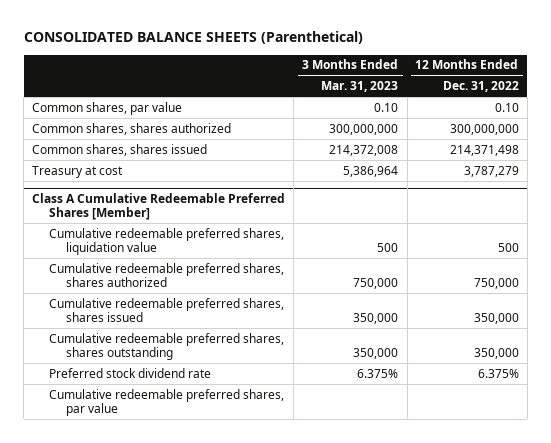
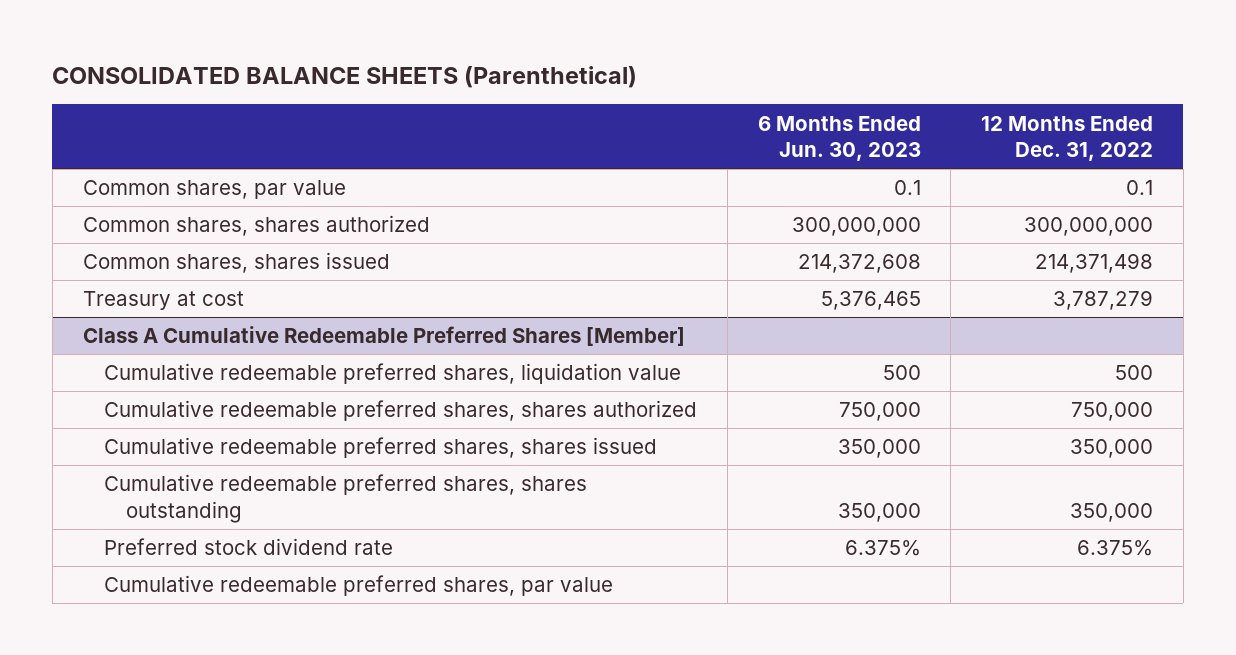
- | 3 Months Ended Mar. 31, 2023 | 12 Months Ended Dec. 31, 2022
+ | 6 Months Ended Jun. 30, 2023 | 12 Months Ended Dec. 31, 2022
- Common shares, par value | 0.10 | 0.10
+ Common shares, par value | 0.1 | 0.1

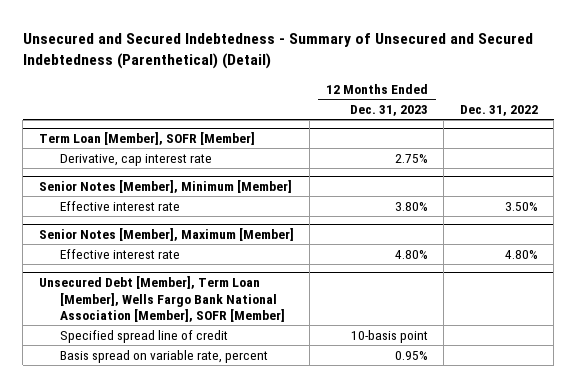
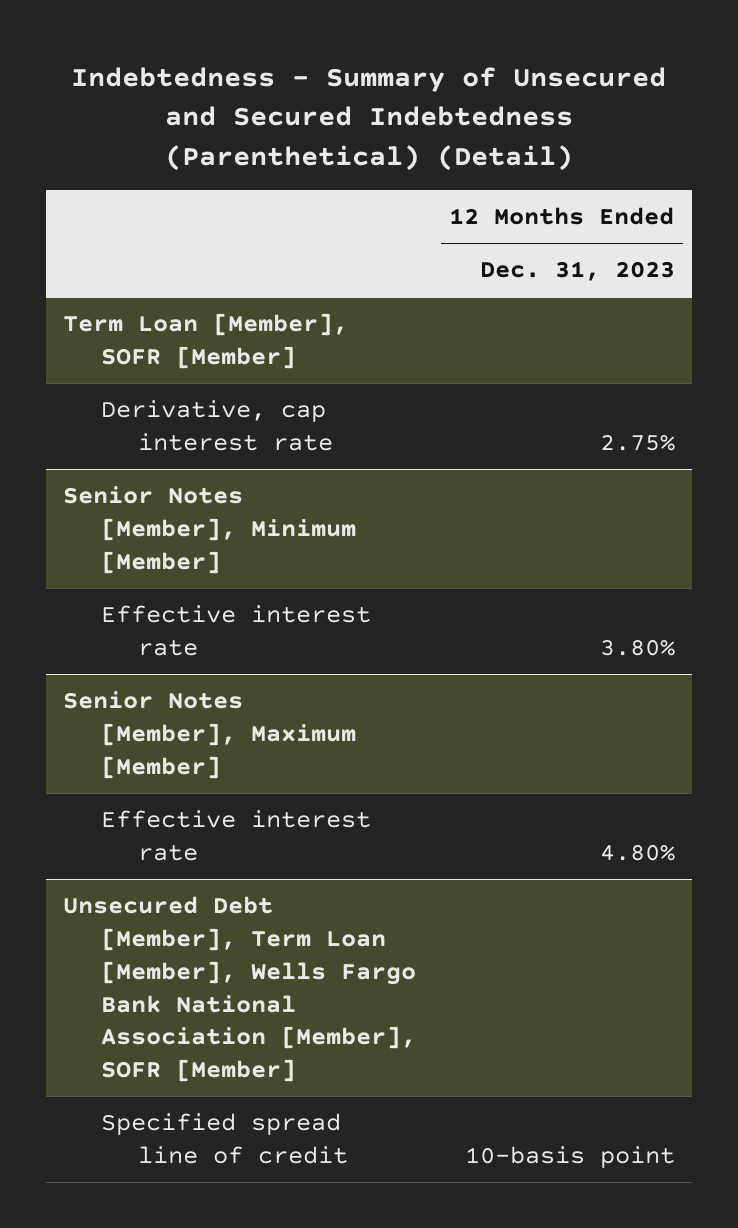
- Unsecured and Secured Indebtedness - Summary of Unsecured and Secured Indebtedness (Parenthetical) (Detail)
+ Indebtedness - Summary of Unsecured and Secured Indebtedness (Parenthetical) (Detail)
- | 12 Months Ended Dec. 31, 2023 | Dec. 31, 2022
+ | 12 Months Ended Dec. 31, 2023
@ Unsecured Debt [Member], Term Loan [Member], Wells Fargo Bank National Association [Member], SOFR [Member]
- Basis spread on variable rate, percent | 0.95% |

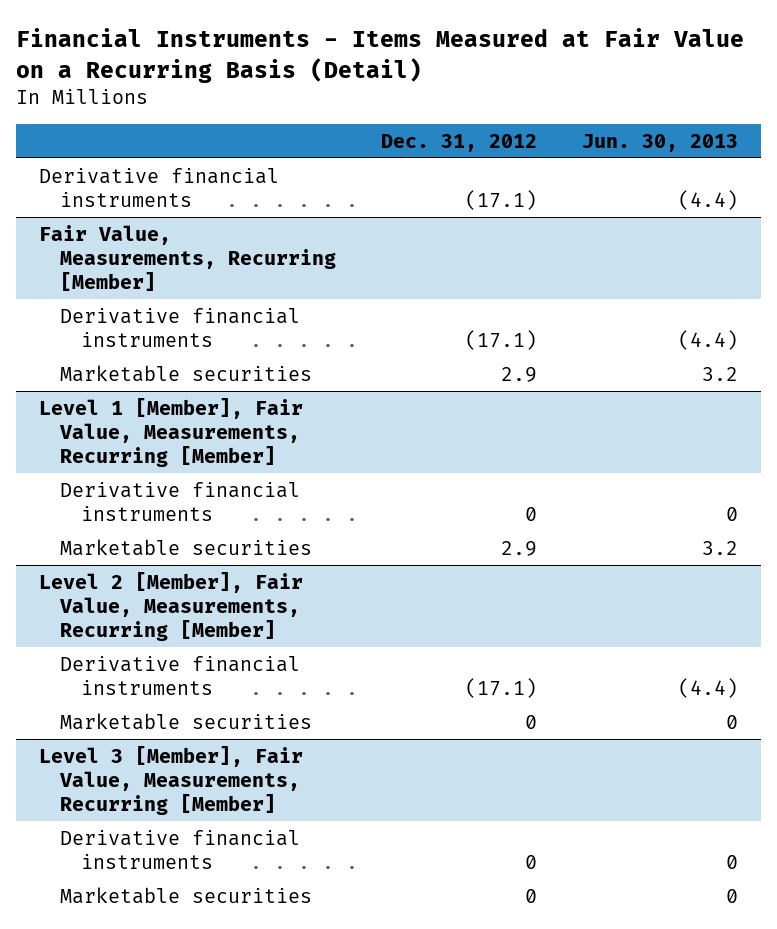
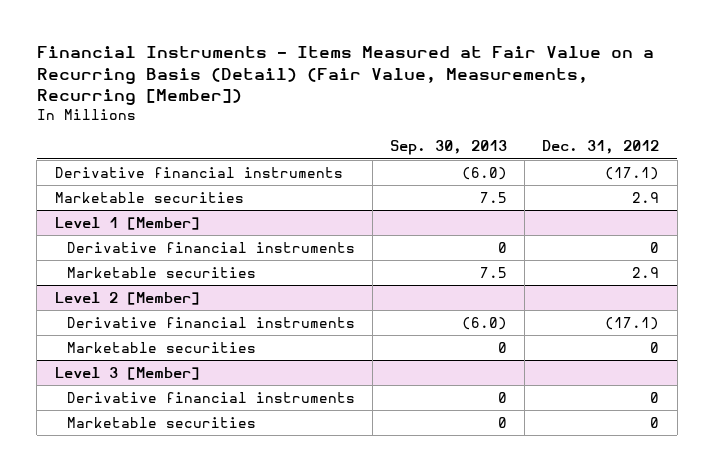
- Financial Instruments - Items Measured at Fair Value on a Recurring Basis (Detail)
+ Financial Instruments - Items Measured at Fair Value on a Recurring Basis (Detail) (Fair Value, Measurements, Recurring [Member])
- | Dec. 31, 2012 | Jun. 30, 2013
+ | Sep. 30, 2013 | Dec. 31, 2012
- Fair Value, Measurements, Recurring [Member]
- Derivative financial instruments | (17.1) | (4.4)
- Level 1 [Member], Fair Value, Measurements, Recurring [Member]
+ Level 1 [Member]
- Level 2 [Member], Fair Value, Measurements, Recurring [Member]
+ Level 2 [Member]
- Level 3 [Member], Fair Value, Measurements, Recurring [Member]
+ Level 3 [Member]

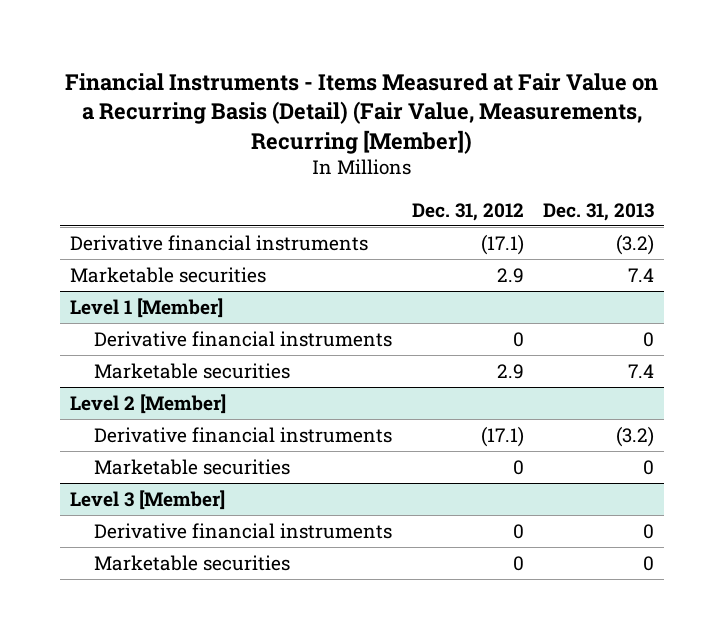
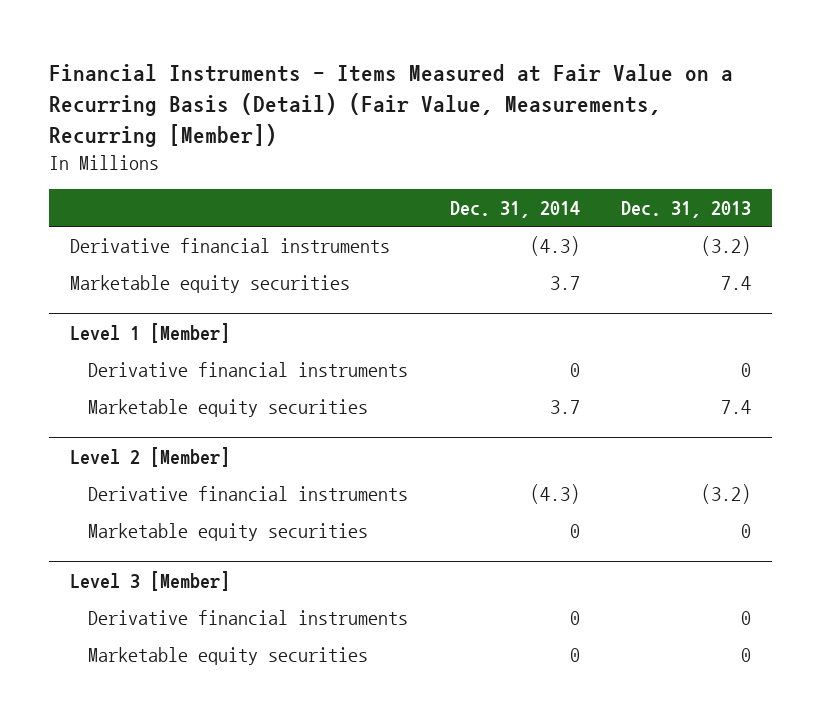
- | Dec. 31, 2012 | Dec. 31, 2013
+ | Dec. 31, 2014 | Dec. 31, 2013
- Marketable securities | 2.9 | 7.4
+ Marketable equity securities | 3.7 | 7.4
@ Level 1 [Member]
- Marketable securities | 2.9 | 7.4
+ Marketable equity securities | 3.7 | 7.4
@ Level 2 [Member]
- Marketable securities | 0 | 0
+ Marketable equity securities | 0 | 0
@ Level 3 [Member]
- Marketable securities | 0 | 0
+ Marketable equity securities | 0 | 0

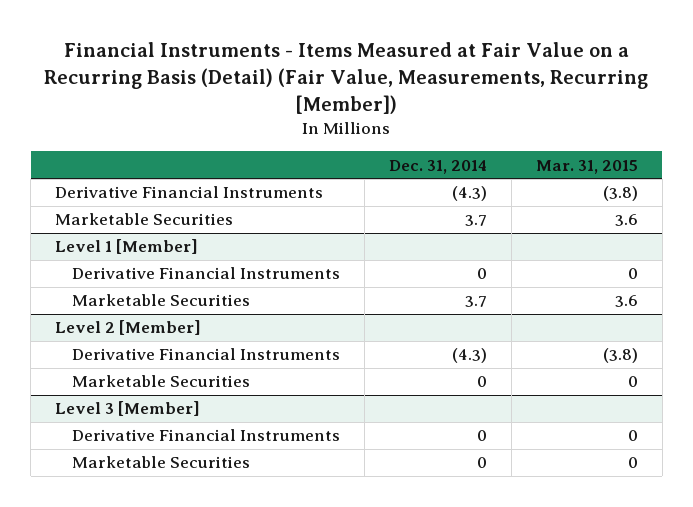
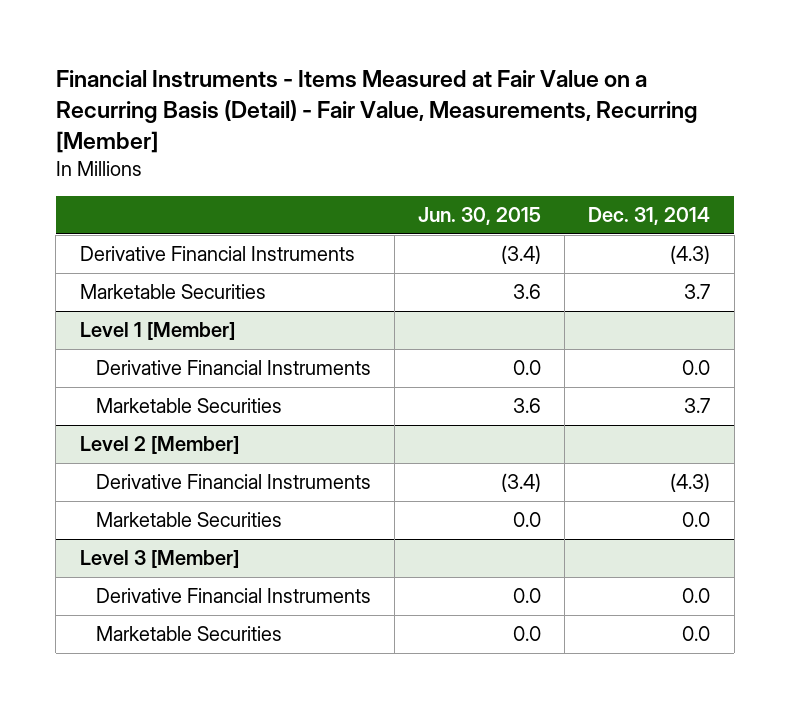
- Financial Instruments - Items Measured at Fair Value on a Recurring Basis (Detail) (Fair Value, Measurements, Recurring [Member])
+ Financial Instruments - Items Measured at Fair Value on a Recurring Basis (Detail) - Fair Value, Measurements, Recurring [Member]
- | Dec. 31, 2014 | Mar. 31, 2015
+ | Jun. 30, 2015 | Dec. 31, 2014
@ Level 1 [Member]
- Derivative Financial Instruments | 0 | 0
+ Derivative Financial Instruments | 0.0 | 0.0
@ Level 2 [Member]
- Marketable Securities | 0 | 0
+ Marketable Securities | 0.0 | 0.0
@ Level 3 [Member]
- Derivative Financial Instruments | 0 | 0
- Marketable Securities | 0 | 0
+ Derivative Financial Instruments | 0.0 | 0.0
+ Marketable Securities | 0.0 | 0.0

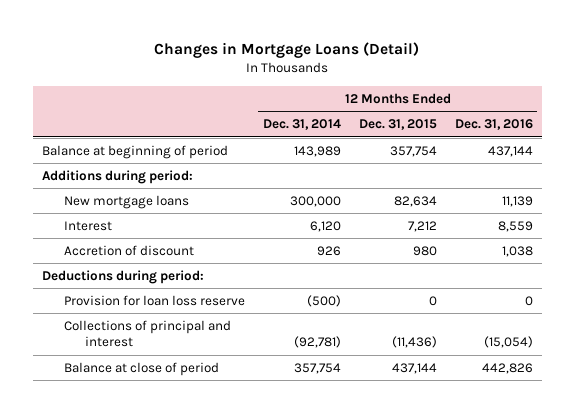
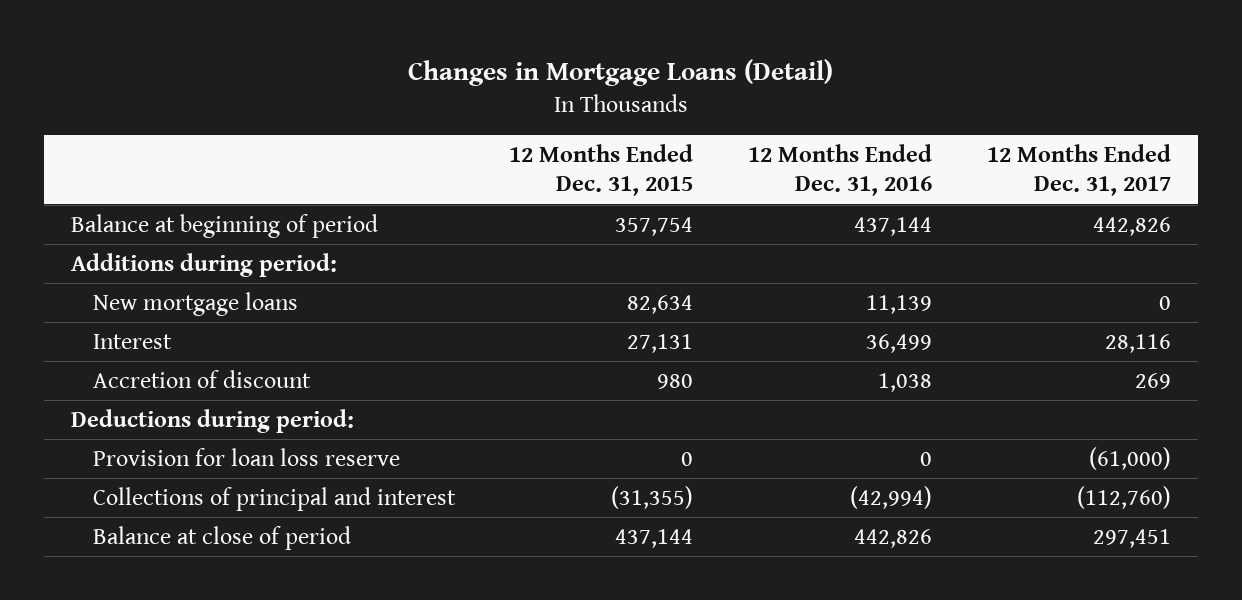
- | 12 Months Ended Dec. 31, 2014 | 12 Months Ended Dec. 31, 2015 | 12 Months Ended Dec. 31, 2016
+ | 12 Months Ended Dec. 31, 2015 | 12 Months Ended Dec. 31, 2016 | 12 Months Ended Dec. 31, 2017
- Interest | 6,120 | 7,212 | 8,559
+ Interest | 27,131 | 36,499 | 28,116
- Collections of principal and interest | (92,781) | (11,436) | (15,054)
+ Collections of principal and interest | (31,355) | (42,994) | (112,760)

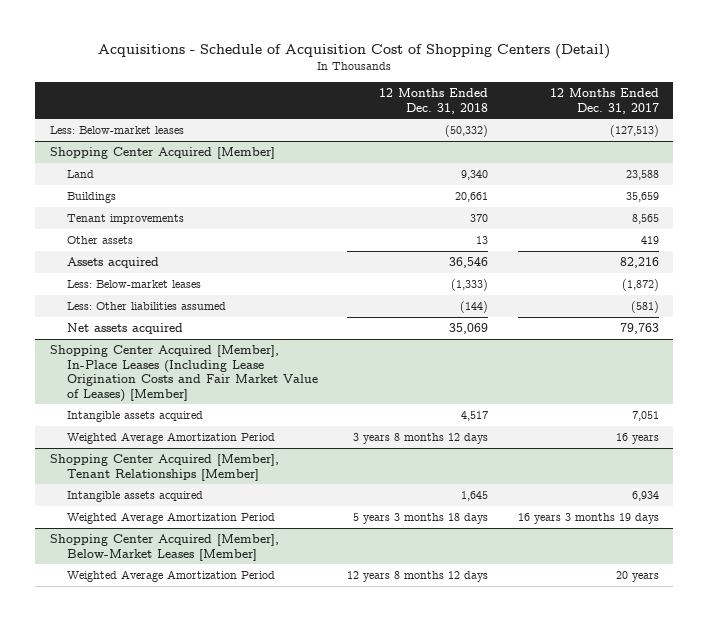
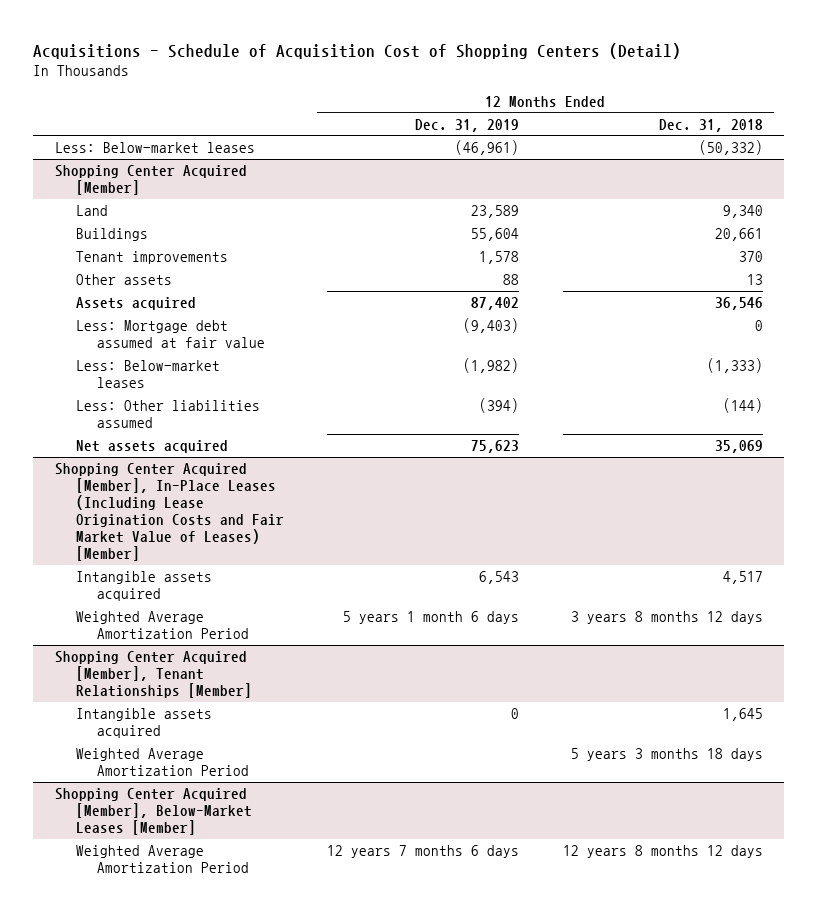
- | 12 Months Ended Dec. 31, 2018 | 12 Months Ended Dec. 31, 2017
+ | 12 Months Ended Dec. 31, 2019 | 12 Months Ended Dec. 31, 2018
@ Shopping Center Acquired [Member]
+ Less: Mortgage debt assumed at fair value | (9,403) | 0

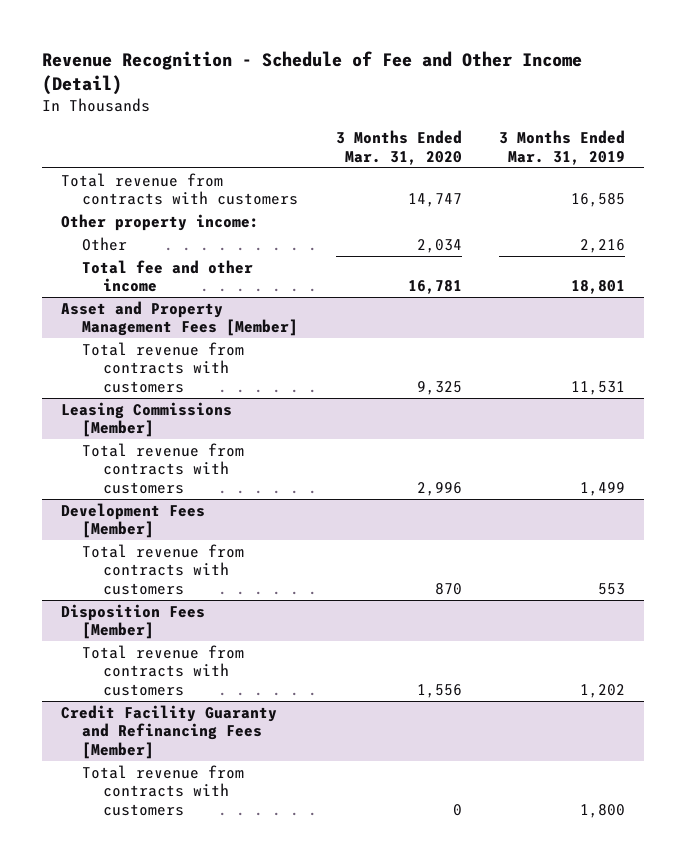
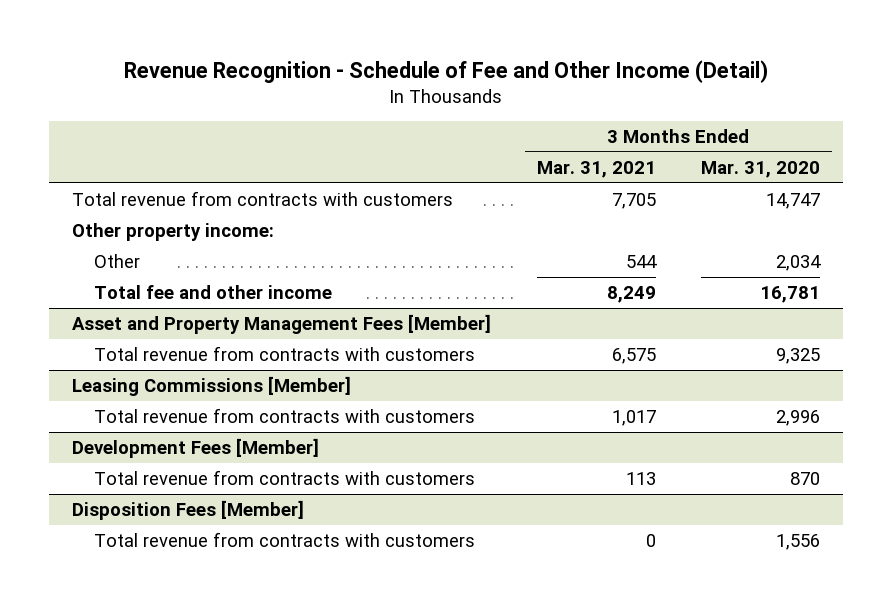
- | 3 Months Ended Mar. 31, 2020 | 3 Months Ended Mar. 31, 2019
+ | 3 Months Ended Mar. 31, 2021 | 3 Months Ended Mar. 31, 2020
- Credit Facility Guaranty and Refinancing Fees [Member]
- Total revenue from contracts with customers | 0 | 1,800

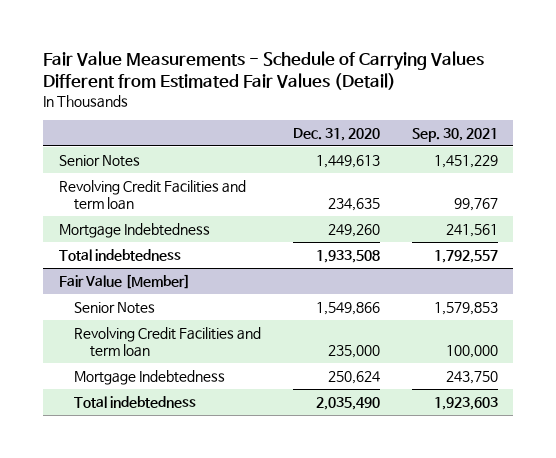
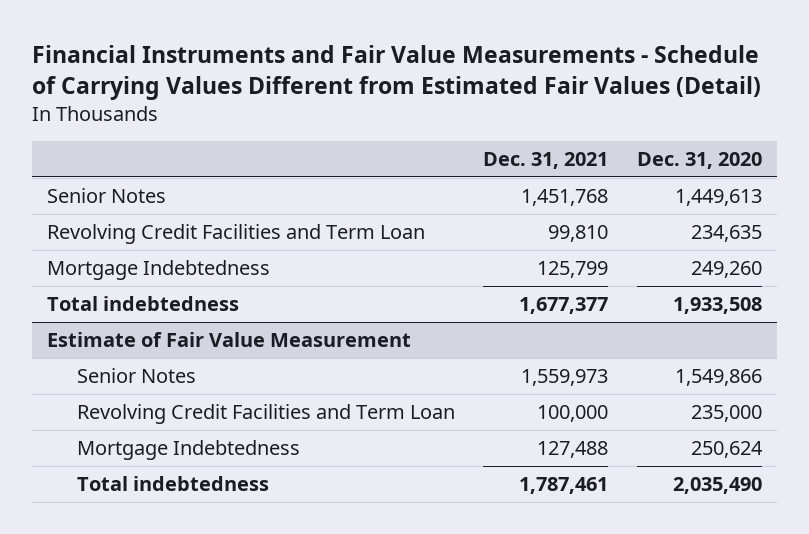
- Fair Value Measurements - Schedule of Carrying Values Different from Estimated Fair Values (Detail)
+ Financial Instruments and Fair Value Measurements - Schedule of Carrying Values Different from Estimated Fair Values (Detail)
- | Dec. 31, 2020 | Sep. 30, 2021
+ | Dec. 31, 2021 | Dec. 31, 2020
- Revolving Credit Facilities and term loan | 234,635 | 99,767
+ Revolving Credit Facilities and Term Loan | 99,810 | 234,635
- Fair Value [Member]
+ Estimate of Fair Value Measurement
- Revolving Credit Facilities and term loan | 235,000 | 100,000
+ Revolving Credit Facilities and Term Loan | 100,000 | 235,000

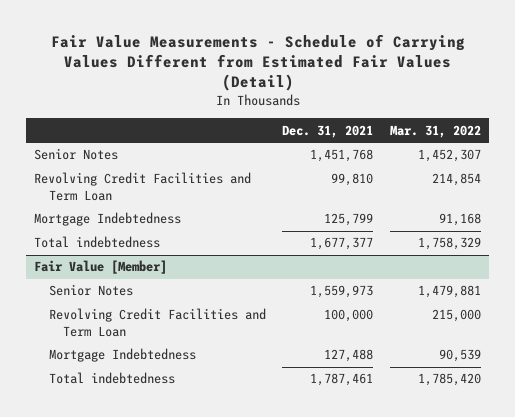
- Financial Instruments and Fair Value Measurements - Schedule of Carrying Values Different from Estimated Fair Values (Detail)
+ Fair Value Measurements - Schedule of Carrying Values Different from Estimated Fair Values (Detail)
- | Dec. 31, 2021 | Dec. 31, 2020
+ | Dec. 31, 2021 | Mar. 31, 2022
- Estimate of Fair Value Measurement
+ Fair Value [Member]

